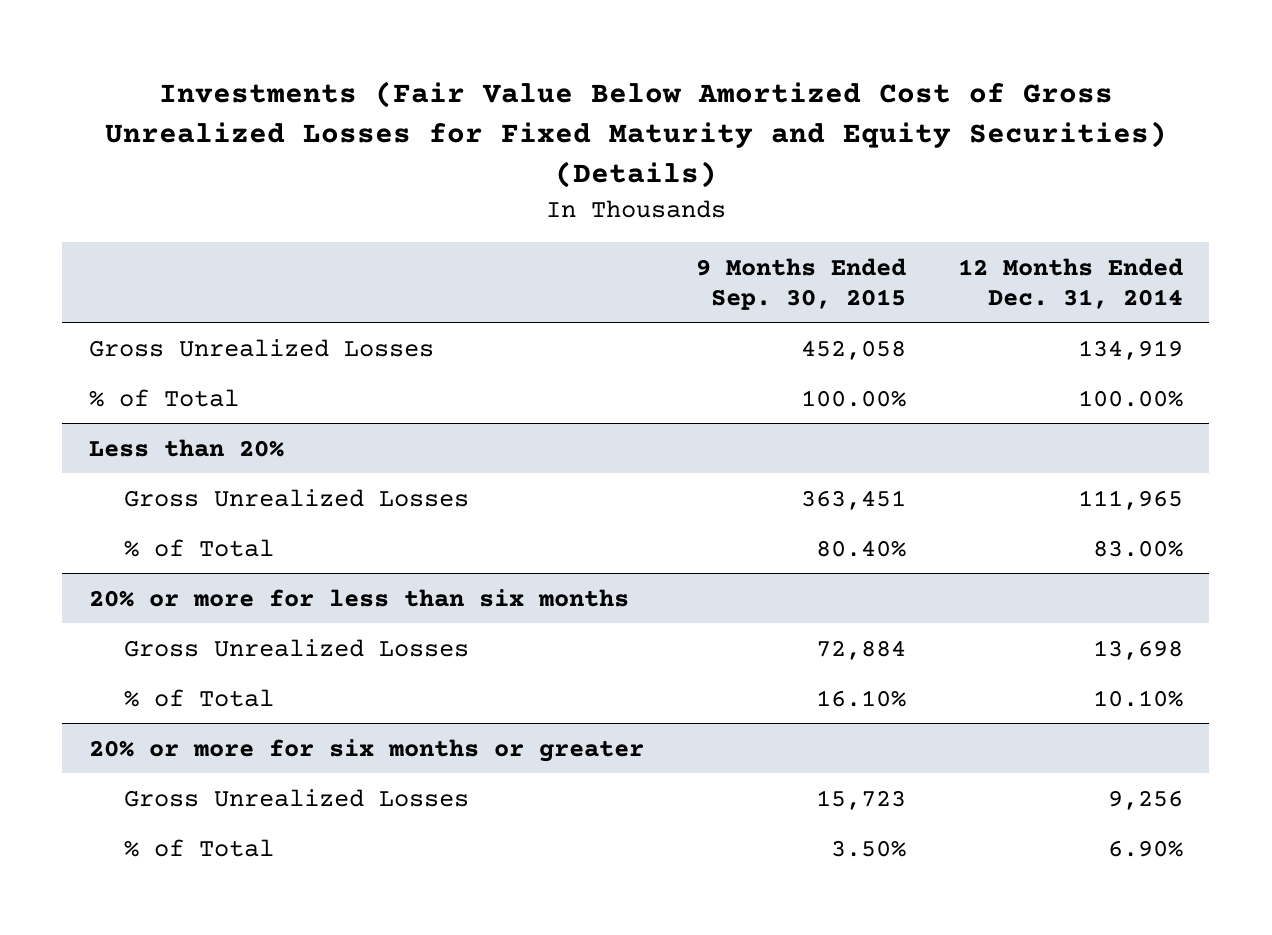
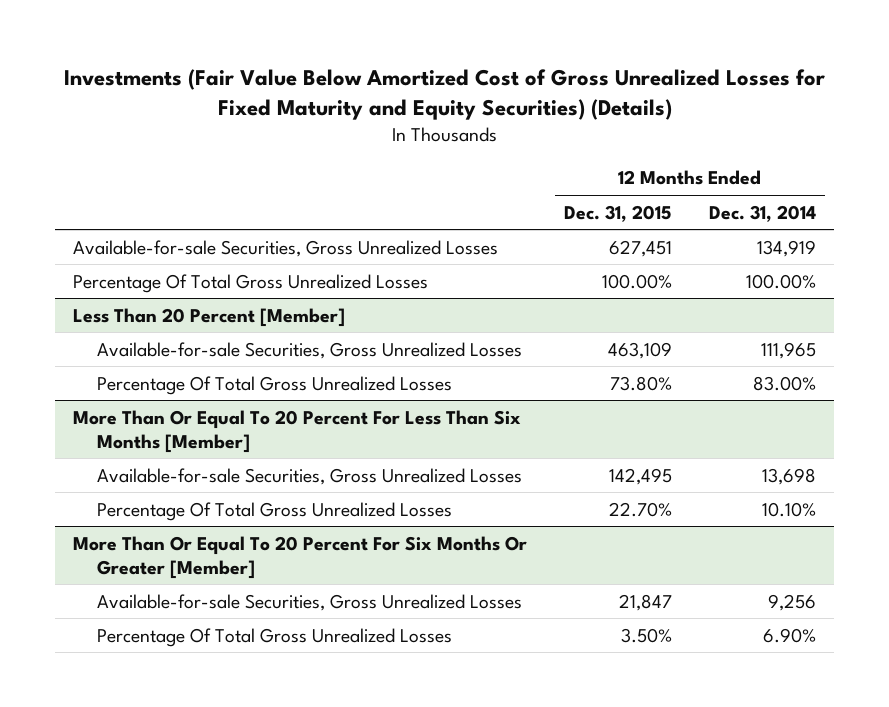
- | 9 Months Ended Sep. 30, 2015 | 12 Months Ended Dec. 31, 2014
+ | 12 Months Ended Dec. 31, 2015 | 12 Months Ended Dec. 31, 2014
- Gross Unrealized Losses | 452,058 | 134,919
- % of Total | 100.00% | 100.00%
- Less than 20%
- Gross Unrealized Losses | 363,451 | 111,965
- % of Total | 80.40% | 83.00%
- 20% or more for less than six months
- Gross Unrealized Losses | 72,884 | 13,698
- % of Total | 16.10% | 10.10%
- 20% or more for six months or greater
- Gross Unrealized Losses | 15,723 | 9,256
- % of Total | 3.50% | 6.90%
+ Available-for-sale Securities, Gross Unrealized Losses | 627,451 | 134,919
+ Percentage Of Total Gross Unrealized Losses | 100.00% | 100.00%
+ Less Than 20 Percent [Member]
+ Available-for-sale Securities, Gross Unrealized Losses | 463,109 | 111,965
+ Percentage Of Total Gross Unrealized Losses | 73.80% | 83.00%
+ More Than Or Equal To 20 Percent For Less Than Six Months [Member]
+ Available-for-sale Securities, Gross Unrealized Losses | 142,495 | 13,698
+ Percentage Of Total Gross Unrealized Losses | 22.70% | 10.10%
+ More Than Or Equal To 20 Percent For Six Months Or Greater [Member]
+ Available-for-sale Securities, Gross Unrealized Losses | 21,847 | 9,256
+ Percentage Of Total Gross Unrealized Losses | 3.50% | 6.90%

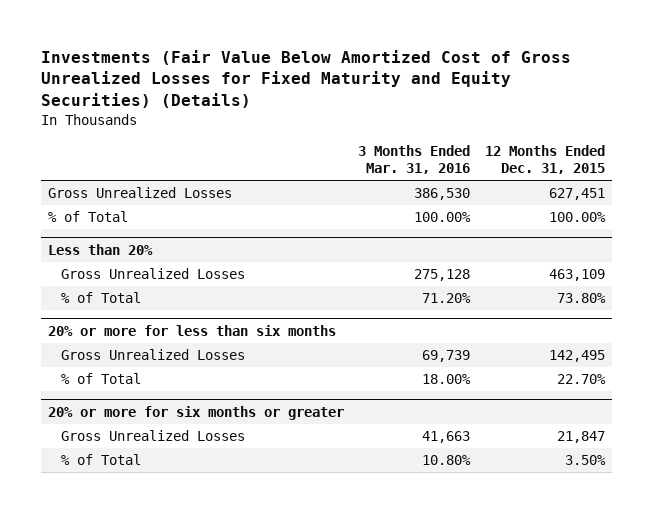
- | 12 Months Ended Dec. 31, 2015 | 12 Months Ended Dec. 31, 2014
+ | 3 Months Ended Mar. 31, 2016 | 12 Months Ended Dec. 31, 2015
- Available-for-sale Securities, Gross Unrealized Losses | 627,451 | 134,919
- Percentage Of Total Gross Unrealized Losses | 100.00% | 100.00%
- Less Than 20 Percent [Member]
- Available-for-sale Securities, Gross Unrealized Losses | 463,109 | 111,965
- Percentage Of Total Gross Unrealized Losses | 73.80% | 83.00%
- More Than Or Equal To 20 Percent For Less Than Six Months [Member]
- Available-for-sale Securities, Gross Unrealized Losses | 142,495 | 13,698
- Percentage Of Total Gross Unrealized Losses | 22.70% | 10.10%
- More Than Or Equal To 20 Percent For Six Months Or Greater [Member]
- Available-for-sale Securities, Gross Unrealized Losses | 21,847 | 9,256
- Percentage Of Total Gross Unrealized Losses | 3.50% | 6.90%
+ Gross Unrealized Losses | 386,530 | 627,451
+ % of Total | 100.00% | 100.00%
+ Less than 20%
+ Gross Unrealized Losses | 275,128 | 463,109
+ % of Total | 71.20% | 73.80%
+ 20% or more for less than six months
+ Gross Unrealized Losses | 69,739 | 142,495
+ % of Total | 18.00% | 22.70%
+ 20% or more for six months or greater
+ Gross Unrealized Losses | 41,663 | 21,847
+ % of Total | 10.80% | 3.50%

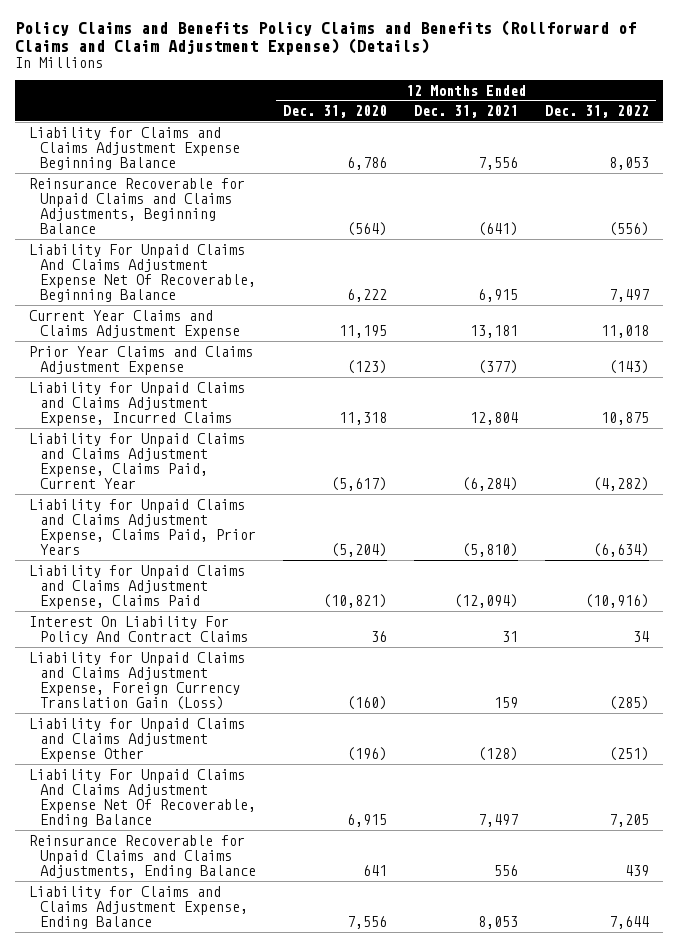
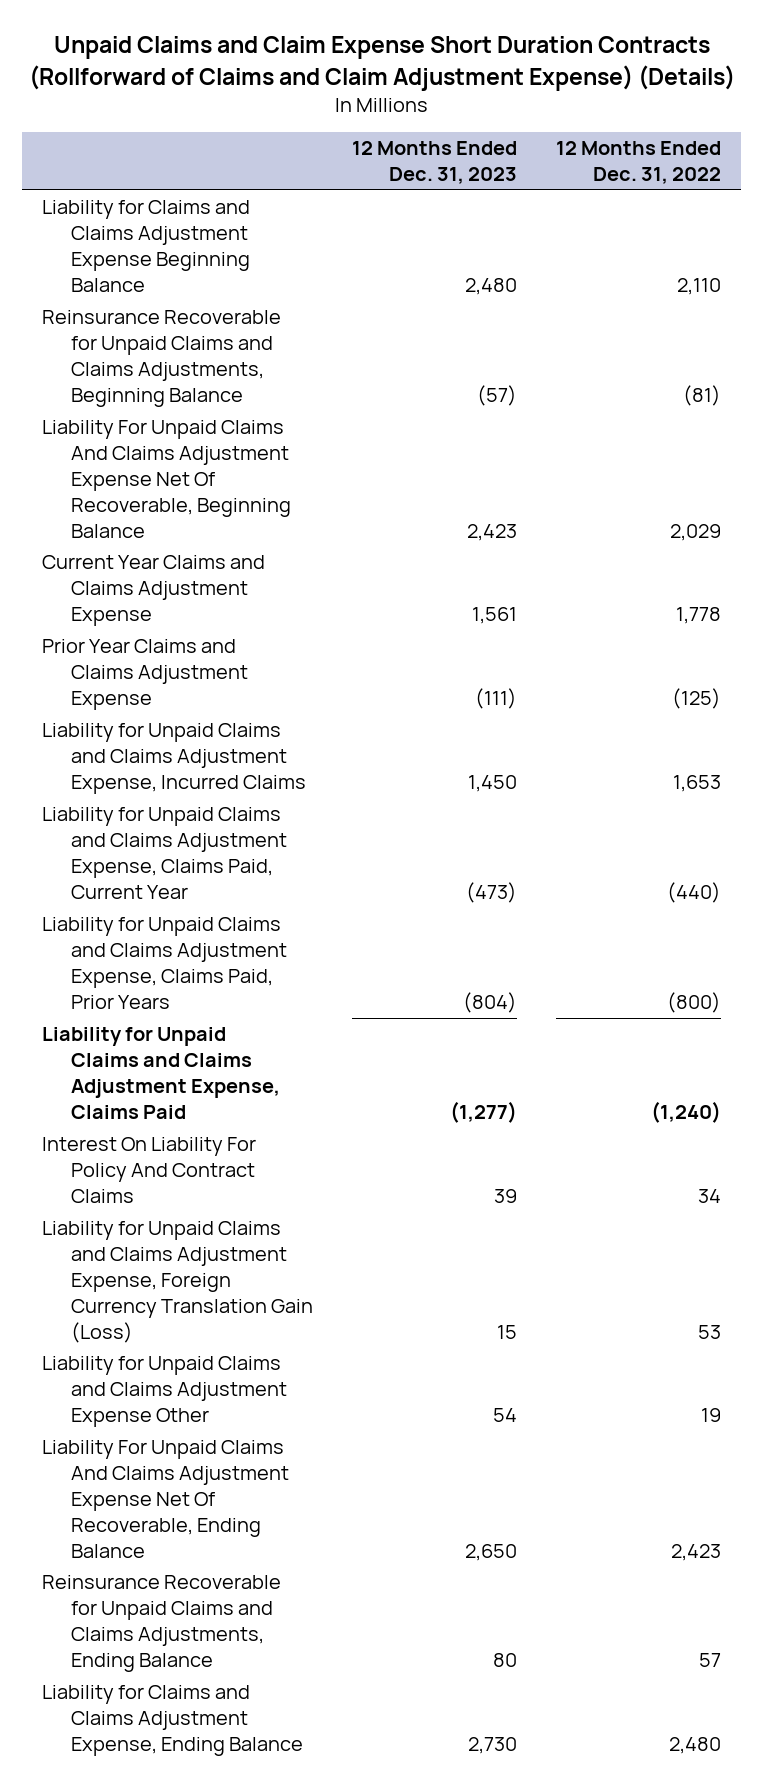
- Policy Claims and Benefits Policy Claims and Benefits (Rollforward of Claims and Claim Adjustment Expense) (Details)
+ Unpaid Claims and Claim Expense Short Duration Contracts (Rollforward of Claims and Claim Adjustment Expense) (Details)
- | 12 Months Ended Dec. 31, 2020 | 12 Months Ended Dec. 31, 2021 | 12 Months Ended Dec. 31, 2022
+ | 12 Months Ended Dec. 31, 2023 | 12 Months Ended Dec. 31, 2022
- Liability for Claims and Claims Adjustment Expense Beginning Balance | 6,786 | 7,556 | 8,053
- Reinsurance Recoverable for Unpaid Claims and Claims Adjustments, Beginning Balance | (564) | (641) | (556)
- Liability For Unpaid Claims And Claims Adjustment Expense Net Of Recoverable, Beginning Balance | 6,222 | 6,915 | 7,497
- Current Year Claims and Claims Adjustment Expense | 11,195 | 13,181 | 11,018
- Prior Year Claims and Claims Adjustment Expense | (123) | (377) | (143)
- Liability for Unpaid Claims and Claims Adjustment Expense, Incurred Claims | 11,318 | 12,804 | 10,875
- Liability for Unpaid Claims and Claims Adjustment Expense, Claims Paid, Current Year | (5,617) | (6,284) | (4,282)
- Liability for Unpaid Claims and Claims Adjustment Expense, Claims Paid, Prior Years | (5,204) | (5,810) | (6,634)
- Liability for Unpaid Claims and Claims Adjustment Expense, Claims Paid | (10,821) | (12,094) | (10,916)
+ Liability for Claims and Claims Adjustment Expense Beginning Balance | 2,480 | 2,110
+ Reinsurance Recoverable for Unpaid Claims and Claims Adjustments, Beginning Balance | (57) | (81)
+ Liability For Unpaid Claims And Claims Adjustment Expense Net Of Recoverable, Beginning Balance | 2,423 | 2,029
+ Current Year Claims and Claims Adjustment Expense | 1,561 | 1,778
+ Prior Year Claims and Claims Adjustment Expense | (111) | (125)
+ Liability for Unpaid Claims and Claims Adjustment Expense, Incurred Claims | 1,450 | 1,653
+ Liability for Unpaid Claims and Claims Adjustment Expense, Claims Paid, Current Year | (473) | (440)
+ Liability for Unpaid Claims and Claims Adjustment Expense, Claims Paid, Prior Years | (804) | (800)
+ Liability for Unpaid Claims and Claims Adjustment Expense, Claims Paid | (1,277) | (1,240)
- Liability for Unpaid Claims and Claims Adjustment Expense, Foreign Currency Translation Gain (Loss) | (160) | 159 | (285)
- Liability for Unpaid Claims and Claims Adjustment Expense Other | (196) | (128) | (251)
- Liability For Unpaid Claims And Claims Adjustment Expense Net Of Recoverable, Ending Balance | 6,915 | 7,497 | 7,205
- Reinsurance Recoverable for Unpaid Claims and Claims Adjustments, Ending Balance | 641 | 556 | 439
- Liability for Claims and Claims Adjustment Expense, Ending Balance | 7,556 | 8,053 | 7,644
+ Liability for Unpaid Claims and Claims Adjustment Expense, Foreign Currency Translation Gain (Loss) | 15 | 53
+ Liability for Unpaid Claims and Claims Adjustment Expense Other | 54 | 19
+ Liability For Unpaid Claims And Claims Adjustment Expense Net Of Recoverable, Ending Balance | 2,650 | 2,423
+ Reinsurance Recoverable for Unpaid Claims and Claims Adjustments, Ending Balance | 80 | 57
+ Liability for Claims and Claims Adjustment Expense, Ending Balance | 2,730 | 2,480

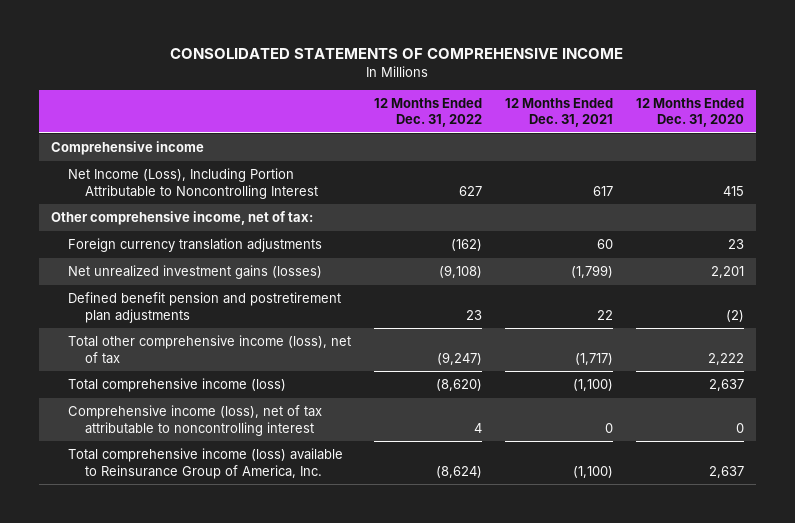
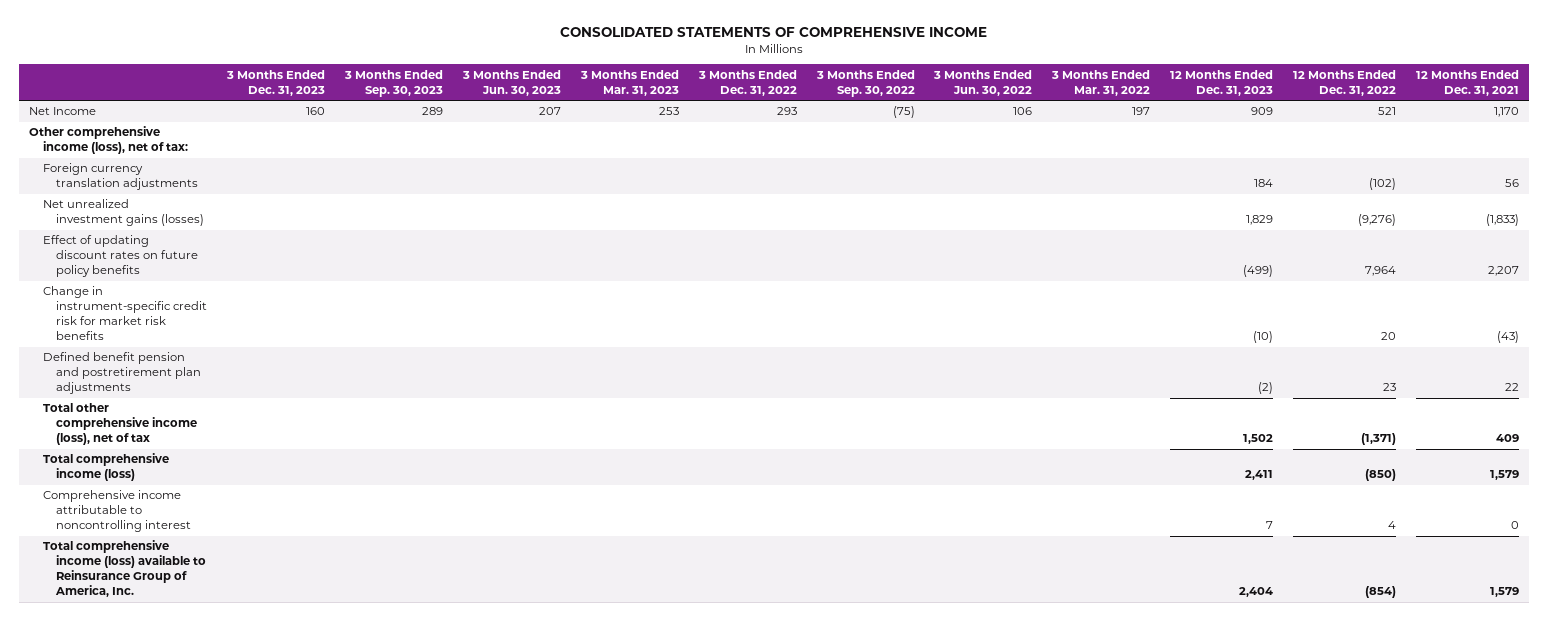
- | 12 Months Ended Dec. 31, 2022 | 12 Months Ended Dec. 31, 2021 | 12 Months Ended Dec. 31, 2020
+ | 3 Months Ended Dec. 31, 2023 | 3 Months Ended Sep. 30, 2023 | 3 Months Ended Jun. 30, 2023 | 3 Months Ended Mar. 31, 2023 | 3 Months Ended Dec. 31, 2022 | 3 Months Ended Sep. 30, 2022 | 3 Months Ended Jun. 30, 2022 | 3 Months Ended Mar. 31, 2022 | 12 Months Ended Dec. 31, 2023 | 12 Months Ended Dec. 31, 2022 | 12 Months Ended Dec. 31, 2021
- Comprehensive income
- Net Income (Loss), Including Portion Attributable to Noncontrolling Interest | 627 | 617 | 415
- Other comprehensive income, net of tax:
- Foreign currency translation adjustments | (162) | 60 | 23
- Net unrealized investment gains (losses) | (9,108) | (1,799) | 2,201
+ Net Income | 160 | 289 | 207 | 253 | 293 | (75) | 106 | 197 | 909 | 521 | 1,170
+ Other comprehensive income (loss), net of tax:
+ Foreign currency translation adjustments | | | | | | | | | 184 | (102) | 56
+ Net unrealized investment gains (losses) | | | | | | | | | 1,829 | (9,276) | (1,833)
+ Effect of updating discount rates on future policy benefits | | | | | | | | | (499) | 7,964 | 2,207
+ Change in instrument-specific credit risk for market risk benefits | | | | | | | | | (10) | 20 | (43)
- Total other comprehensive income (loss), net of tax | (9,247) | (1,717) | 2,222
- Total comprehensive income (loss) | (8,620) | (1,100) | 2,637
- Comprehensive income (loss), net of tax attributable to noncontrolling interest | 4 | 0 | 0
- Total comprehensive income (loss) available to Reinsurance Group of America, Inc. | (8,624) | (1,100) | 2,637
+ Total other comprehensive income (loss), net of tax | | | | | | | | | 1,502 | (1,371) | 409
+ Total comprehensive income (loss) | | | | | | | | | 2,411 | (850) | 1,579
+ Comprehensive income attributable to noncontrolling interest | | | | | | | | | 7 | 4 | 0
+ Total comprehensive income (loss) available to Reinsurance Group of America, Inc. | | | | | | | | | 2,404 | (854) | 1,579

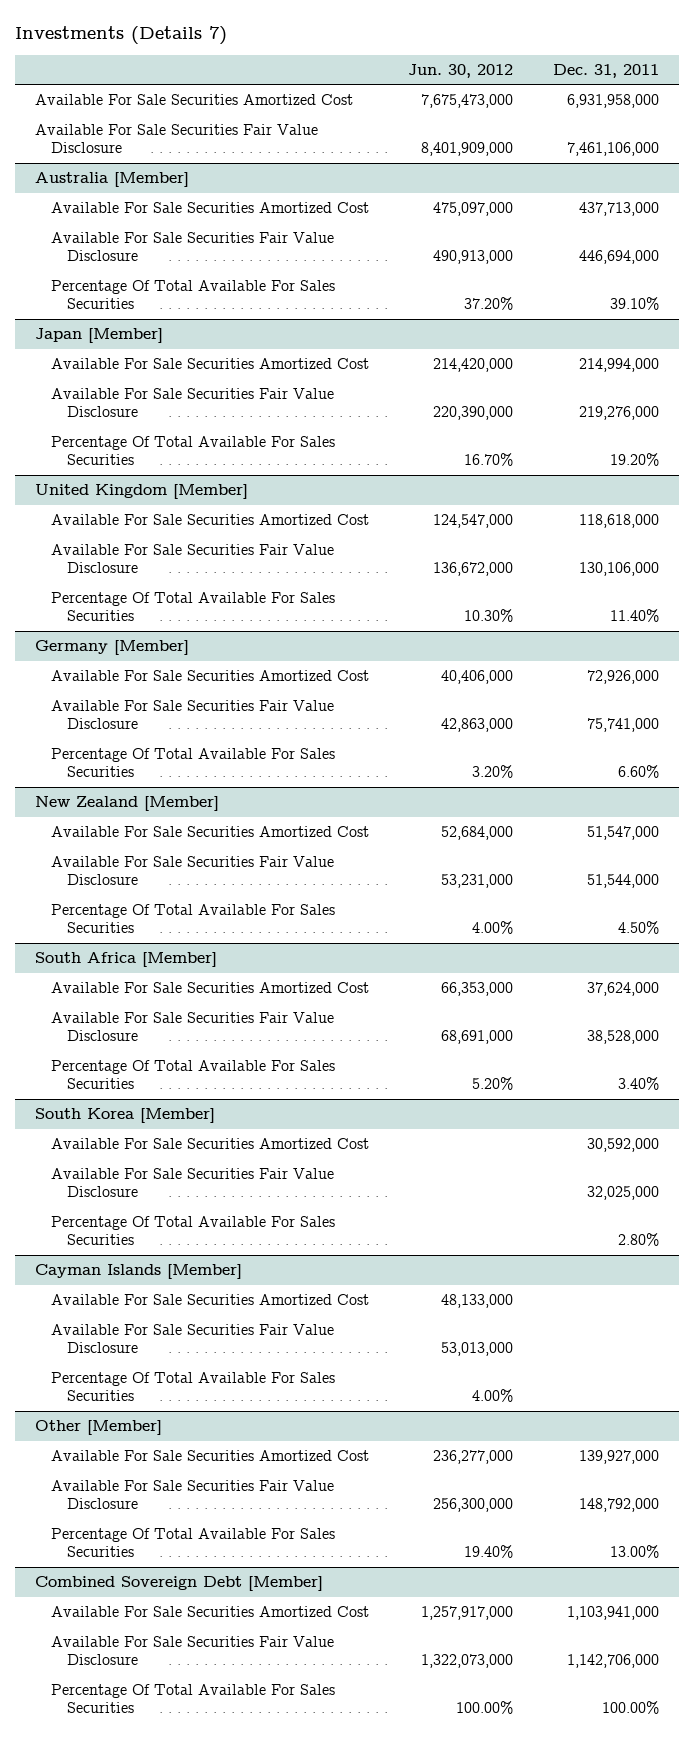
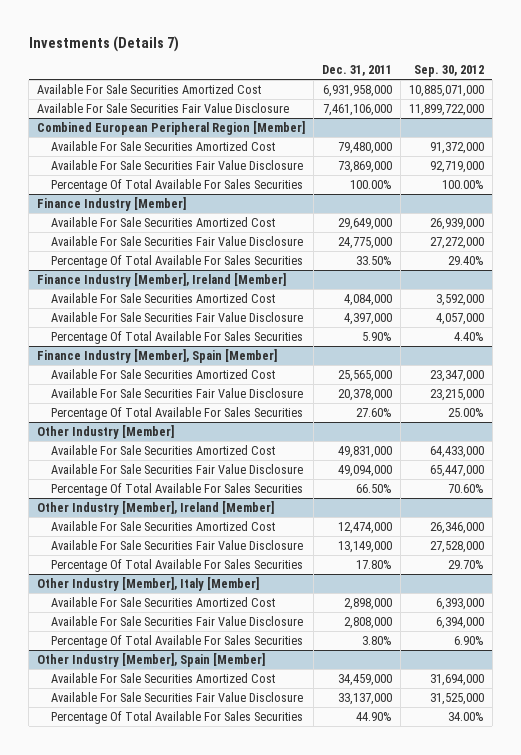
- | Jun. 30, 2012 | Dec. 31, 2011
+ | Dec. 31, 2011 | Sep. 30, 2012
- Australia [Member]
- Available For Sale Securities Amortized Cost | 475,097,000 | 437,713,000
- Available For Sale Securities Fair Value Disclosure | 490,913,000 | 446,694,000
- Percentage Of Total Available For Sales Securities | 37.20% | 39.10%
- Japan [Member]
- Available For Sale Securities Amortized Cost | 214,420,000 | 214,994,000
- Available For Sale Securities Fair Value Disclosure | 220,390,000 | 219,276,000
- Percentage Of Total Available For Sales Securities | 16.70% | 19.20%
- United Kingdom [Member]
- Available For Sale Securities Amortized Cost | 124,547,000 | 118,618,000
- Available For Sale Securities Fair Value Disclosure | 136,672,000 | 130,106,000
- Percentage Of Total Available For Sales Securities | 10.30% | 11.40%
- Germany [Member]
- Available For Sale Securities Amortized Cost | 40,406,000 | 72,926,000
- Available For Sale Securities Fair Value Disclosure | 42,863,000 | 75,741,000
- Percentage Of Total Available For Sales Securities | 3.20% | 6.60%
- New Zealand [Member]
- Available For Sale Securities Amortized Cost | 52,684,000 | 51,547,000
- Available For Sale Securities Fair Value Disclosure | 53,231,000 | 51,544,000
- Percentage Of Total Available For Sales Securities | 4.00% | 4.50%
- South Africa [Member]
- Available For Sale Securities Amortized Cost | 66,353,000 | 37,624,000
- Available For Sale Securities Fair Value Disclosure | 68,691,000 | 38,528,000
- Percentage Of Total Available For Sales Securities | 5.20% | 3.40%
- South Korea [Member]
- Available For Sale Securities Amortized Cost | | 30,592,000
- Available For Sale Securities Fair Value Disclosure | | 32,025,000
- Percentage Of Total Available For Sales Securities | | 2.80%
- Cayman Islands [Member]
- Available For Sale Securities Amortized Cost | 48,133,000 |
- Available For Sale Securities Fair Value Disclosure | 53,013,000 |
- Percentage Of Total Available For Sales Securities | 4.00% |
- Other [Member]
- Available For Sale Securities Amortized Cost | 236,277,000 | 139,927,000
- Available For Sale Securities Fair Value Disclosure | 256,300,000 | 148,792,000
- Percentage Of Total Available For Sales Securities | 19.40% | 13.00%
- Combined Sovereign Debt [Member]
- Available For Sale Securities Amortized Cost | 1,257,917,000 | 1,103,941,000
- Available For Sale Securities Fair Value Disclosure | 1,322,073,000 | 1,142,706,000
+ Combined European Peripheral Region [Member]
+ Available For Sale Securities Amortized Cost | 79,480,000 | 91,372,000
+ Available For Sale Securities Fair Value Disclosure | 73,869,000 | 92,719,000
+ Finance Industry [Member]
+ Available For Sale Securities Amortized Cost | 29,649,000 | 26,939,000
+ Available For Sale Securities Fair Value Disclosure | 24,775,000 | 27,272,000
+ Percentage Of Total Available For Sales Securities | 33.50% | 29.40%
+ Finance Industry [Member], Ireland [Member]
+ Available For Sale Securities Amortized Cost | 4,084,000 | 3,592,000
+ Available For Sale Securities Fair Value Disclosure | 4,397,000 | 4,057,000
+ Percentage Of Total Available For Sales Securities | 5.90% | 4.40%
+ Finance Industry [Member], Spain [Member]
+ Available For Sale Securities Amortized Cost | 25,565,000 | 23,347,000
+ Available For Sale Securities Fair Value Disclosure | 20,378,000 | 23,215,000
+ Percentage Of Total Available For Sales Securities | 27.60% | 25.00%
+ Other Industry [Member]
+ Available For Sale Securities Amortized Cost | 49,831,000 | 64,433,000
+ Available For Sale Securities Fair Value Disclosure | 49,094,000 | 65,447,000
+ Percentage Of Total Available For Sales Securities | 66.50% | 70.60%
+ Other Industry [Member], Ireland [Member]
+ Available For Sale Securities Amortized Cost | 12,474,000 | 26,346,000
+ Available For Sale Securities Fair Value Disclosure | 13,149,000 | 27,528,000
+ Percentage Of Total Available For Sales Securities | 17.80% | 29.70%
+ Other Industry [Member], Italy [Member]
+ Available For Sale Securities Amortized Cost | 2,898,000 | 6,393,000
+ Available For Sale Securities Fair Value Disclosure | 2,808,000 | 6,394,000
+ Percentage Of Total Available For Sales Securities | 3.80% | 6.90%
+ Other Industry [Member], Spain [Member]
+ Available For Sale Securities Amortized Cost | 34,459,000 | 31,694,000
+ Available For Sale Securities Fair Value Disclosure | 33,137,000 | 31,525,000
+ Percentage Of Total Available For Sales Securities | 44.90% | 34.00%

